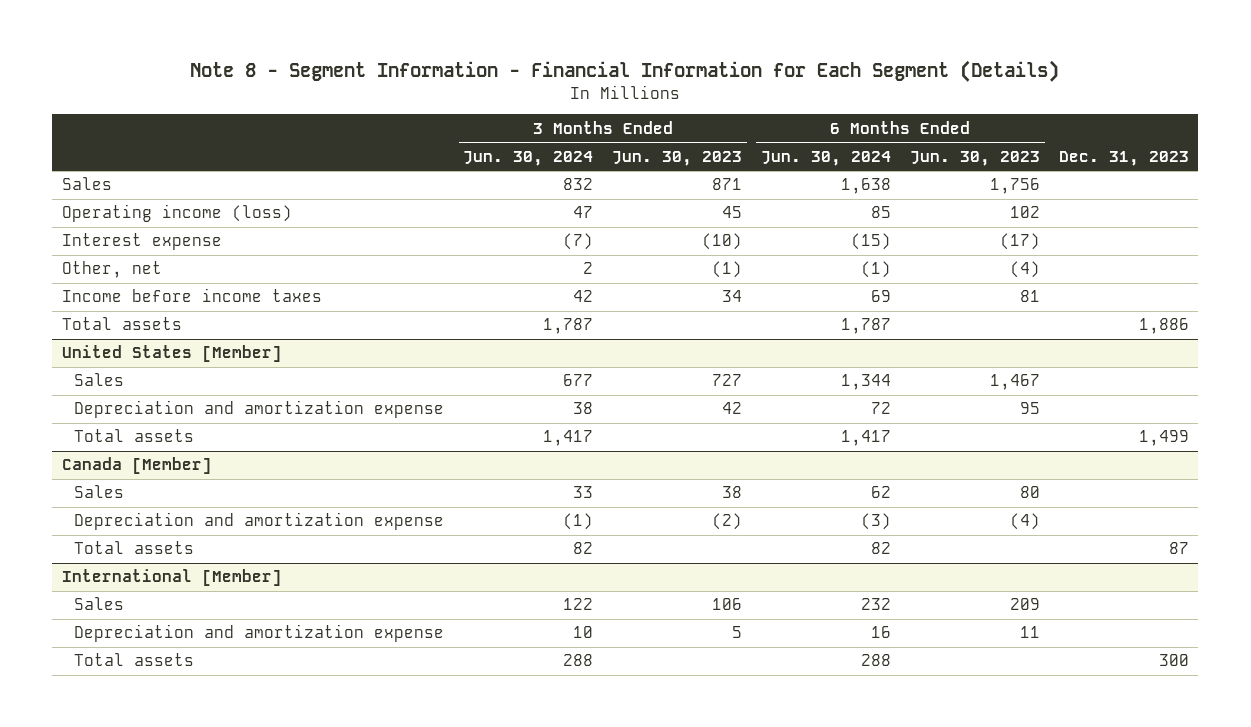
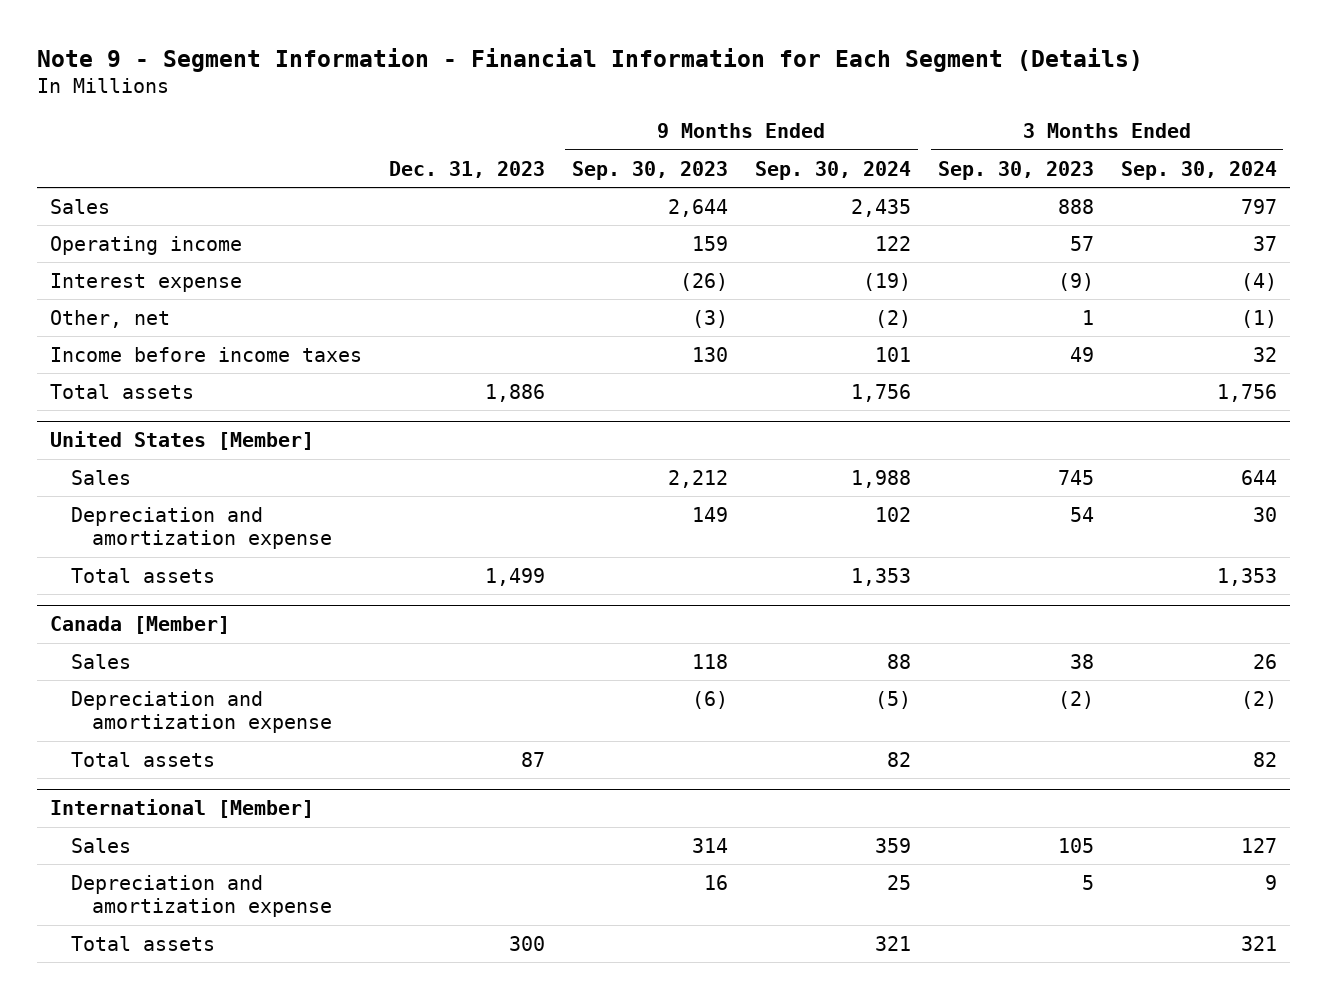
- Note 8 - Segment Information - Financial Information for Each Segment (Details)
+ Note 9 - Segment Information - Financial Information for Each Segment (Details)
- | 3 Months Ended Jun. 30, 2024 | 3 Months Ended Jun. 30, 2023 | 6 Months Ended Jun. 30, 2024 | 6 Months Ended Jun. 30, 2023 | Dec. 31, 2023
+ | Dec. 31, 2023 | 9 Months Ended Sep. 30, 2023 | 9 Months Ended Sep. 30, 2024 | 3 Months Ended Sep. 30, 2023 | 3 Months Ended Sep. 30, 2024
- Operating income (loss) | 47 | 45 | 85 | 102 |
+ Operating income | | 159 | 122 | 57 | 37

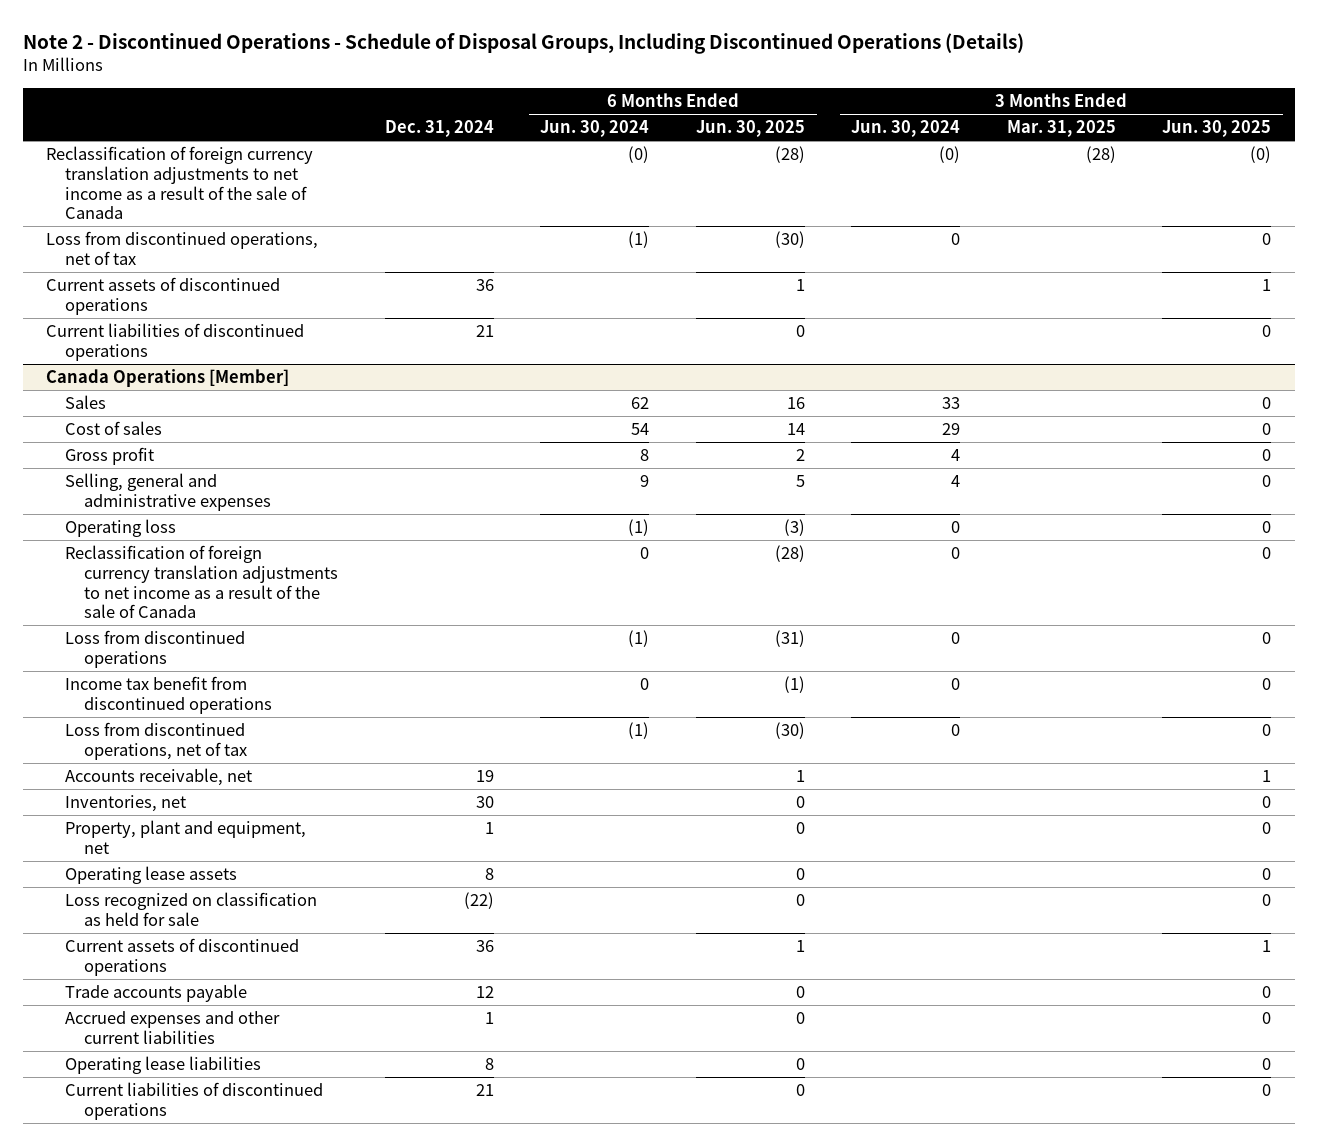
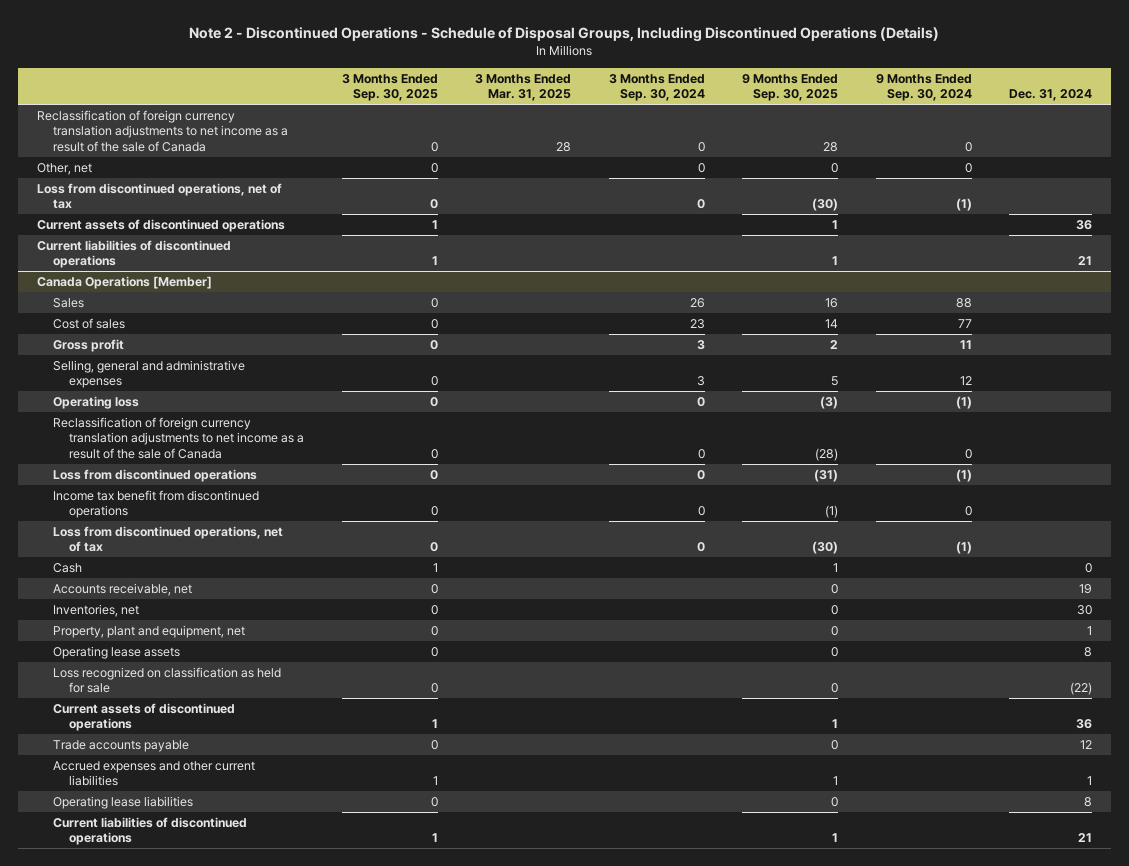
- | Dec. 31, 2024 | 6 Months Ended Jun. 30, 2024 | 6 Months Ended Jun. 30, 2025 | 3 Months Ended Jun. 30, 2024 | 3 Months Ended Mar. 31, 2025 | 3 Months Ended Jun. 30, 2025
+ | 3 Months Ended Sep. 30, 2025 | 3 Months Ended Mar. 31, 2025 | 3 Months Ended Sep. 30, 2024 | 9 Months Ended Sep. 30, 2025 | 9 Months Ended Sep. 30, 2024 | Dec. 31, 2024
- Reclassification of foreign currency translation adjustments to net income as a result of the sale of Canada | | (0) | (28) | (0) | (28) | (0)
+ Reclassification of foreign currency translation adjustments to net income as a result of the sale of Canada | 0 | 28 | 0 | 28 | 0 |
+ Other, net | 0 | | 0 | 0 | 0 |
@ Canada Operations [Member]
+ Cash | 1 | | | 1 | | 0

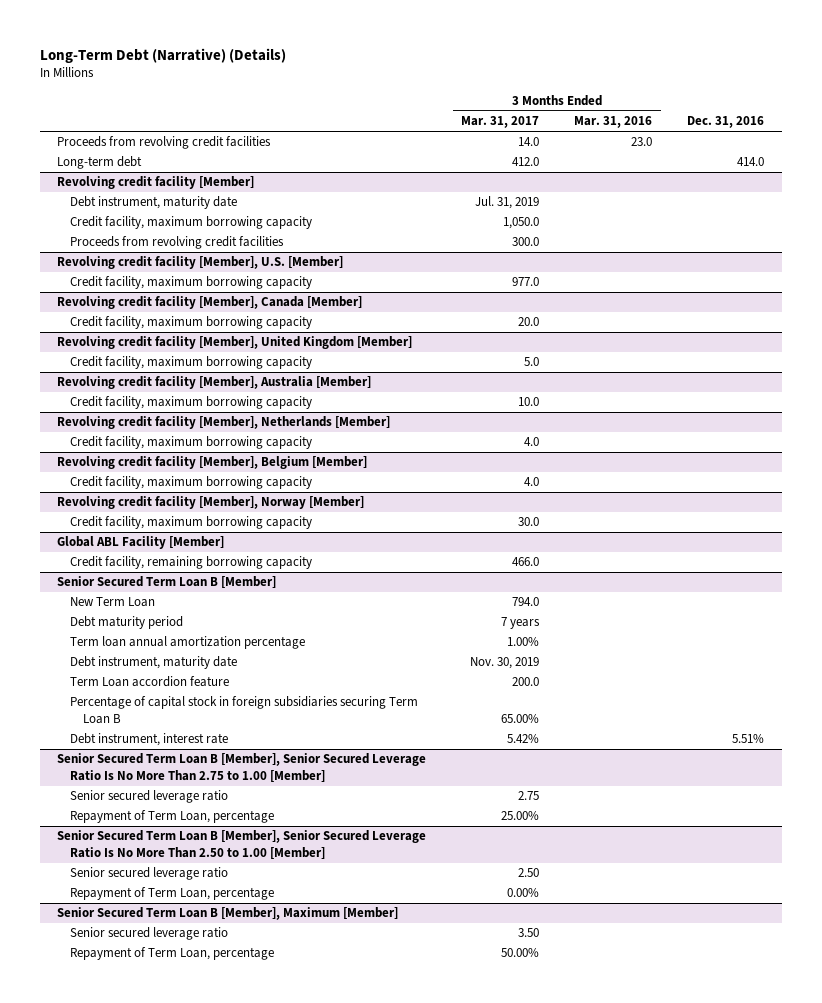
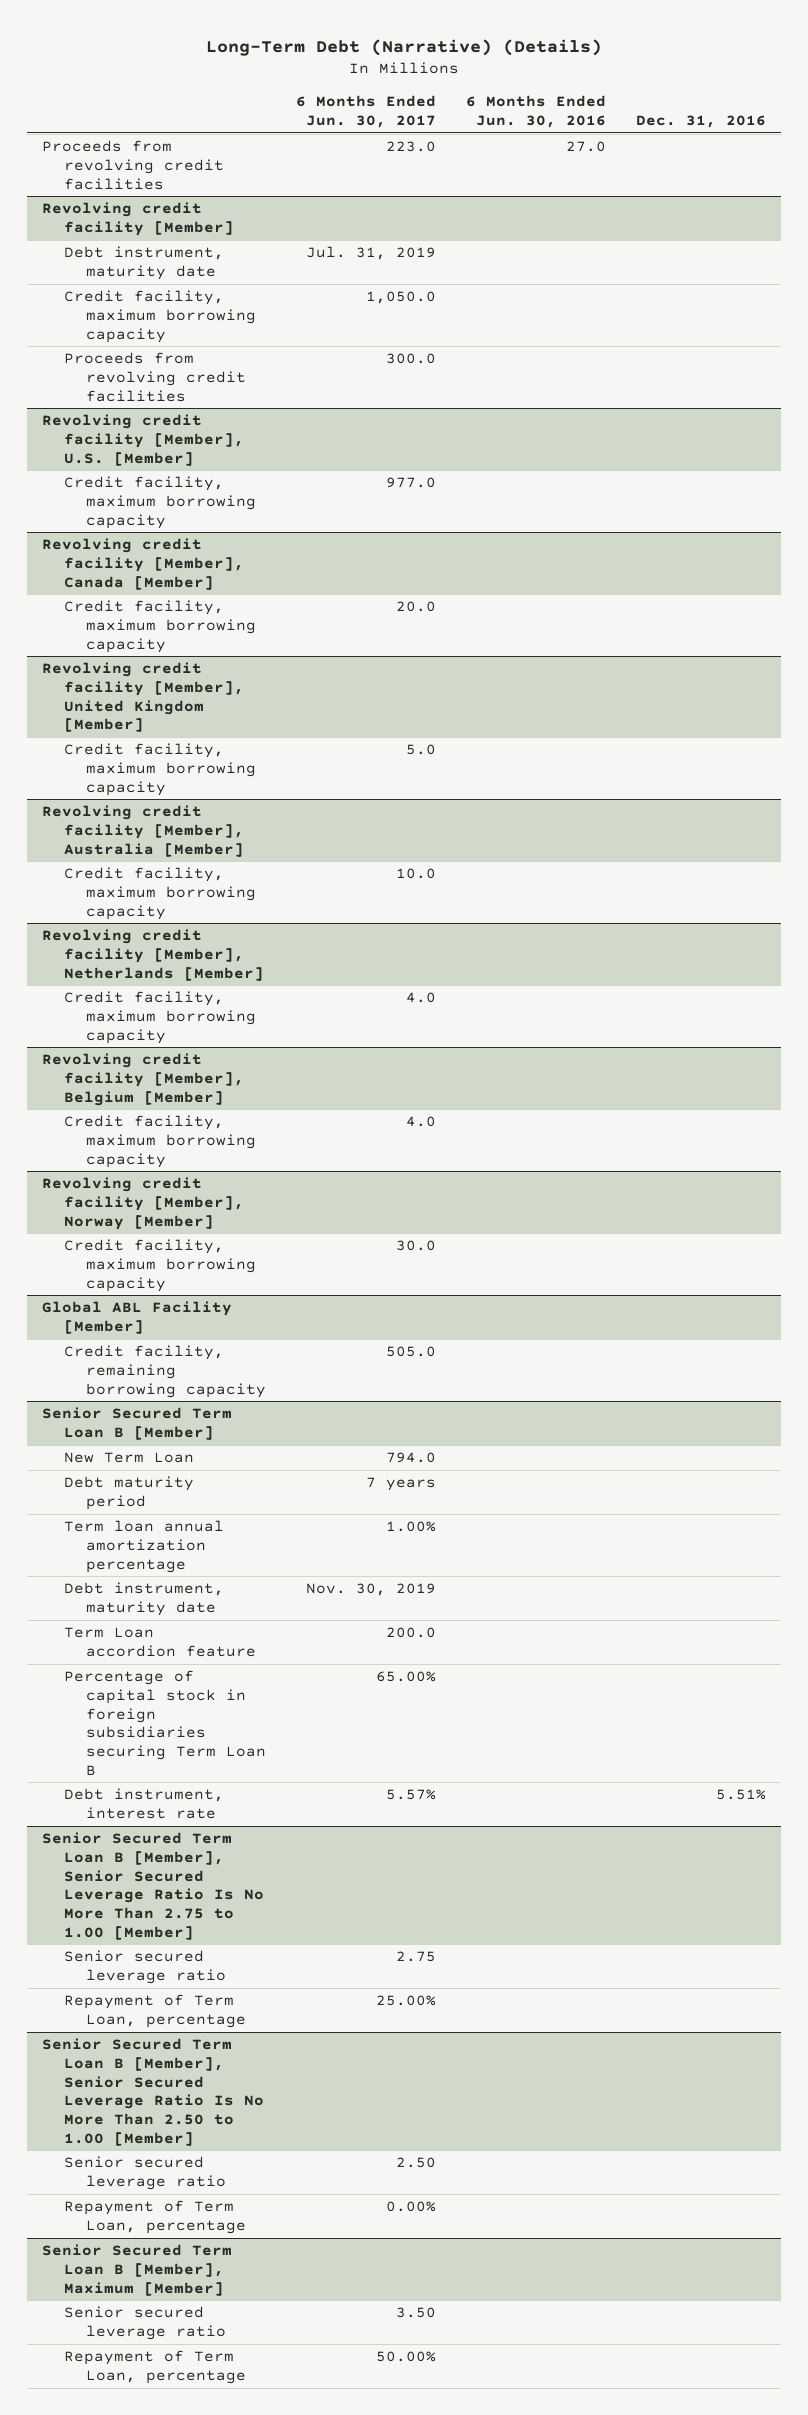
- | 3 Months Ended Mar. 31, 2017 | 3 Months Ended Mar. 31, 2016 | Dec. 31, 2016
+ | 6 Months Ended Jun. 30, 2017 | 6 Months Ended Jun. 30, 2016 | Dec. 31, 2016
- Long-term debt | 412.0 | | 414.0

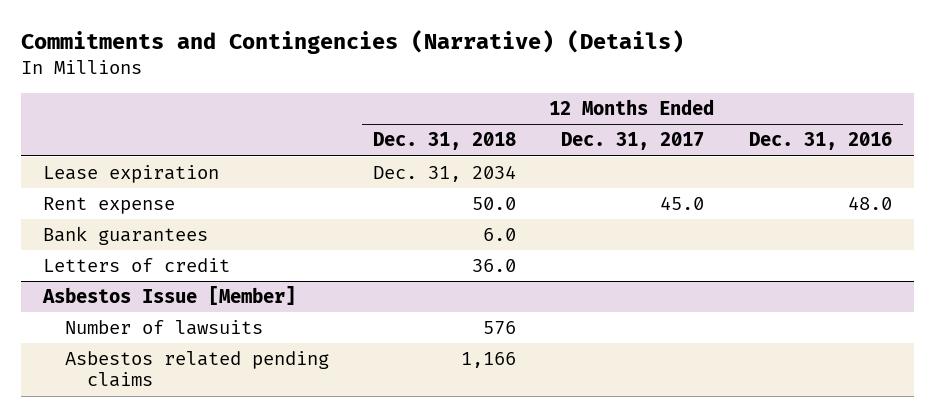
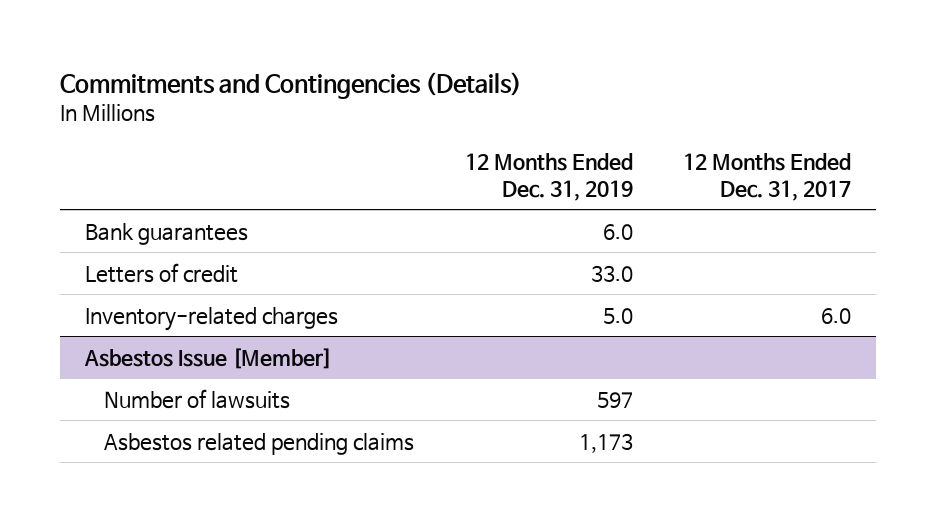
- Commitments and Contingencies (Narrative) (Details)
+ Commitments and Contingencies (Details)
- | 12 Months Ended Dec. 31, 2018 | 12 Months Ended Dec. 31, 2017 | 12 Months Ended Dec. 31, 2016
+ | 12 Months Ended Dec. 31, 2019 | 12 Months Ended Dec. 31, 2017
- Lease expiration | Dec. 31, 2034 | |
- Rent expense | 50.0 | 45.0 | 48.0
+ Inventory-related charges | 5.0 | 6.0

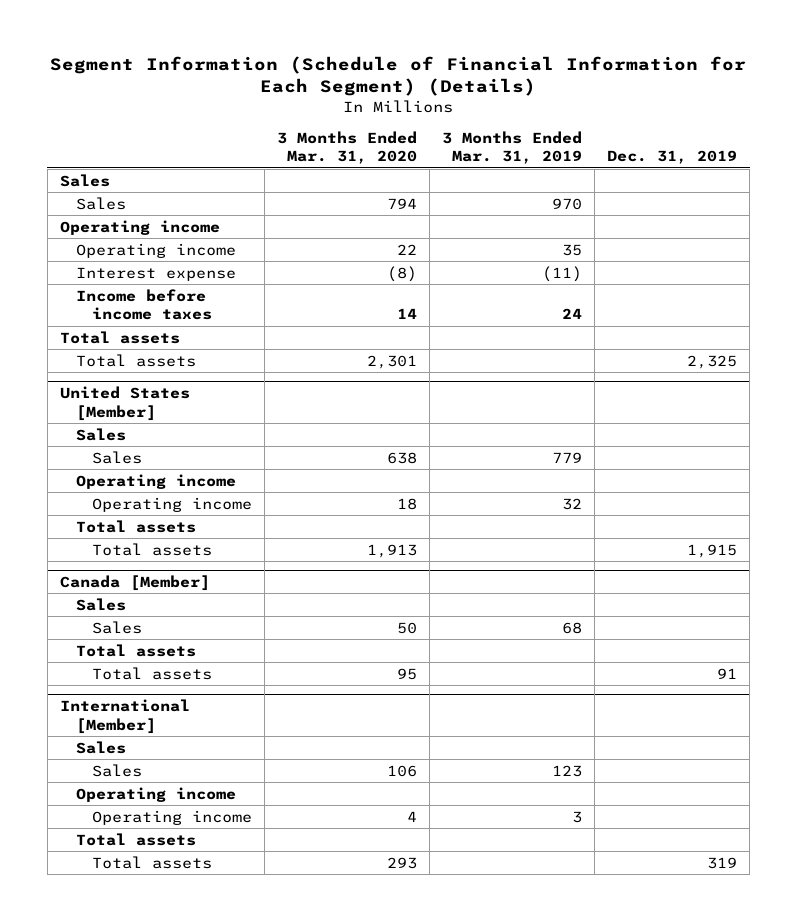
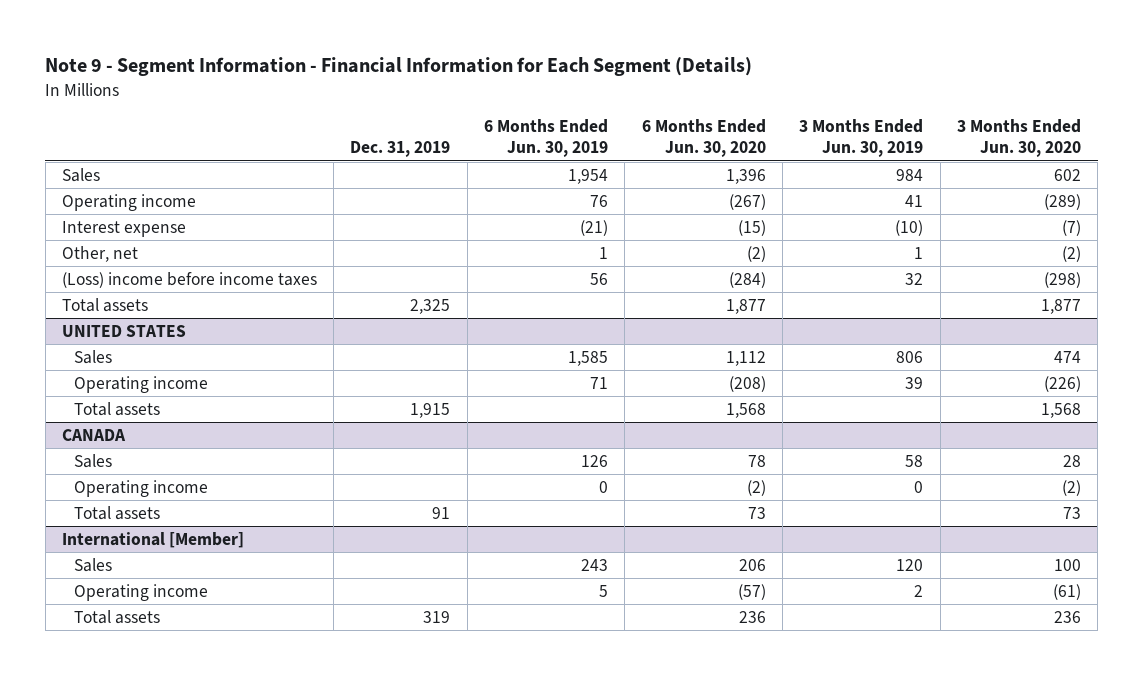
- Segment Information (Schedule of Financial Information for Each Segment) (Details)
+ Note 9 - Segment Information - Financial Information for Each Segment (Details)
- | 3 Months Ended Mar. 31, 2020 | 3 Months Ended Mar. 31, 2019 | Dec. 31, 2019
+ | Dec. 31, 2019 | 6 Months Ended Jun. 30, 2019 | 6 Months Ended Jun. 30, 2020 | 3 Months Ended Jun. 30, 2019 | 3 Months Ended Jun. 30, 2020
- Sales | 794 | 970 |
- Operating income | 22 | 35 |
- Income before income taxes | 14 | 24 |
- Total assets
+ Other, net | | 1 | (2) | 1 | (2)
+ (Loss) income before income taxes | | 56 | (284) | 32 | (298)
- United States [Member]
- Sales
+ UNITED STATES
- Operating income | 18 | 32 |
- Total assets
- Canada [Member]
- Sales
+ CANADA
- Total assets
+ Operating income | | 0 | (2) | 0 | (2)
@ International [Member]
- Sales | 106 | 123 |
- Operating income | 4 | 3 |
- Total assets

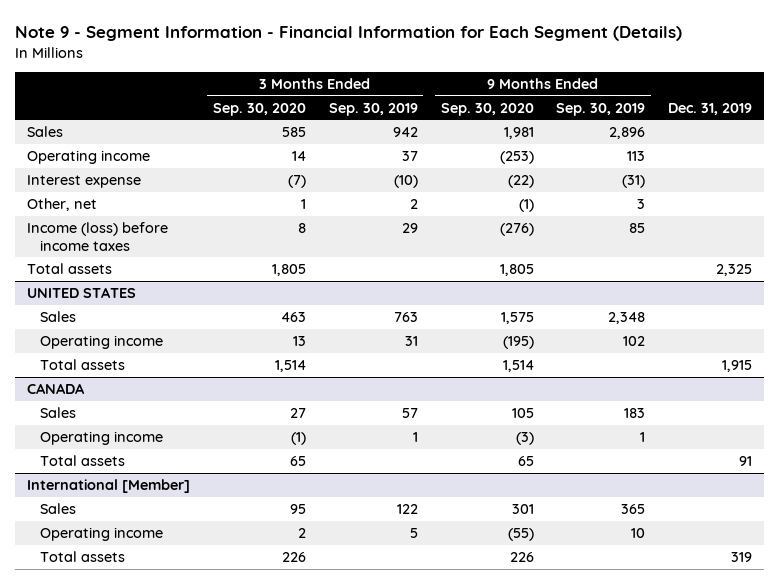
- | Dec. 31, 2019 | 6 Months Ended Jun. 30, 2019 | 6 Months Ended Jun. 30, 2020 | 3 Months Ended Jun. 30, 2019 | 3 Months Ended Jun. 30, 2020
+ | 3 Months Ended Sep. 30, 2020 | 3 Months Ended Sep. 30, 2019 | 9 Months Ended Sep. 30, 2020 | 9 Months Ended Sep. 30, 2019 | Dec. 31, 2019
- (Loss) income before income taxes | | 56 | (284) | 32 | (298)
+ Income (loss) before income taxes | 8 | 29 | (276) | 85 |

